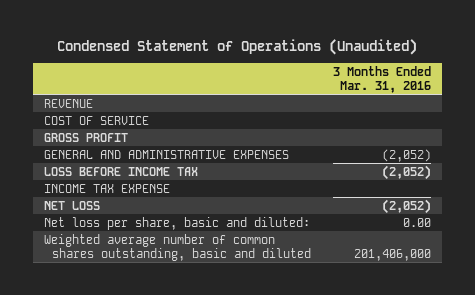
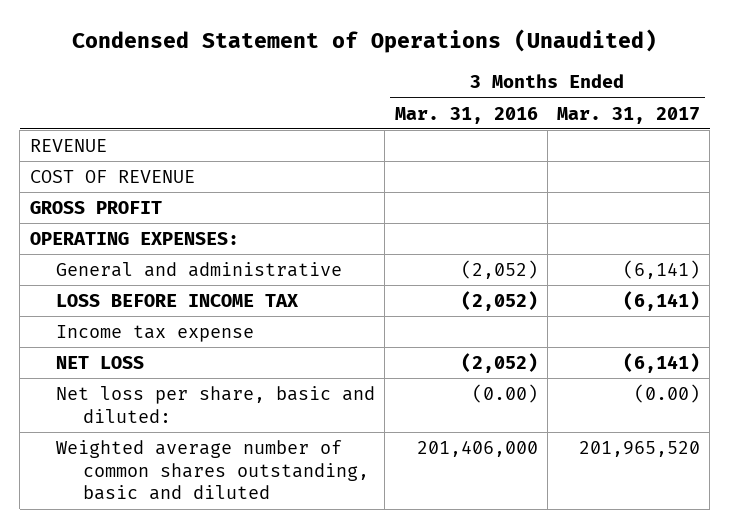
- | 3 Months Ended Mar. 31, 2016
+ | 3 Months Ended Mar. 31, 2016 | 3 Months Ended Mar. 31, 2017
- COST OF SERVICE
+ COST OF REVENUE
- GENERAL AND ADMINISTRATIVE EXPENSES | (2,052)
+ OPERATING EXPENSES:
+ General and administrative | (2,052) | (6,141)
- INCOME TAX EXPENSE
+ Income tax expense
- Net loss per share, basic and diluted: | 0.00
+ Net loss per share, basic and diluted: | (0.00) | (0.00)

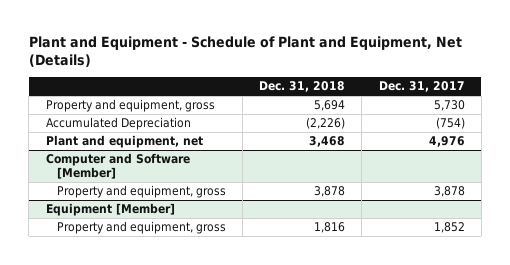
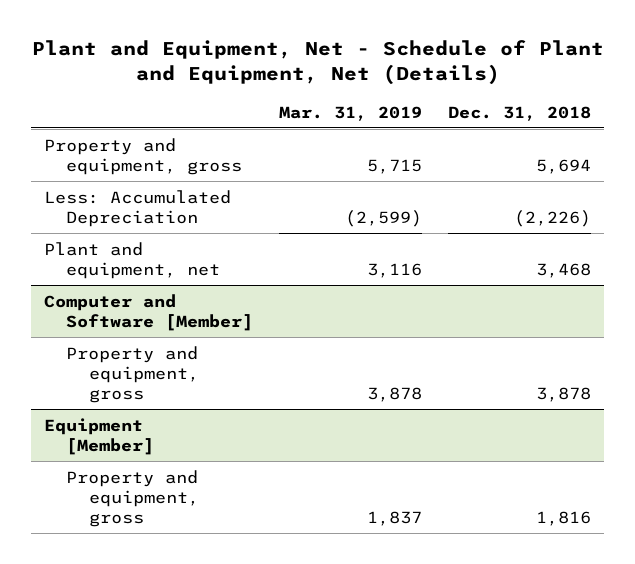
- Plant and Equipment - Schedule of Plant and Equipment, Net (Details)
+ Plant and Equipment, Net - Schedule of Plant and Equipment, Net (Details)
- | Dec. 31, 2018 | Dec. 31, 2017
+ | Mar. 31, 2019 | Dec. 31, 2018
- Accumulated Depreciation | (2,226) | (754)
+ Less: Accumulated Depreciation | (2,599) | (2,226)

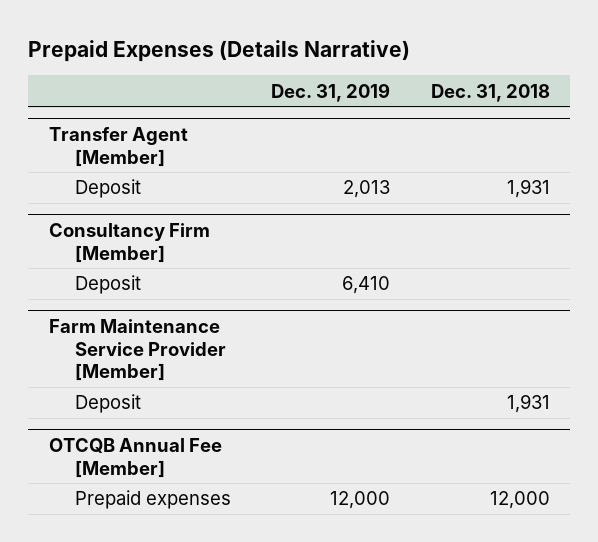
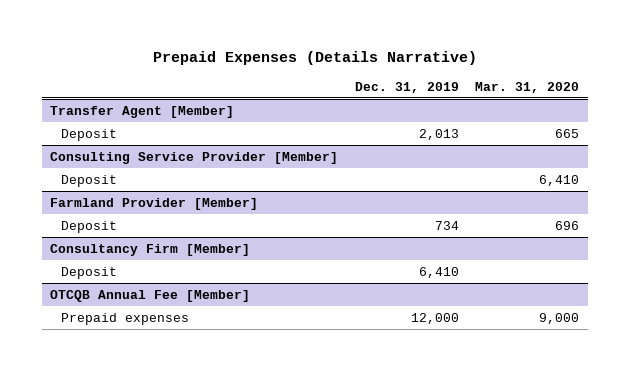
- | Dec. 31, 2019 | Dec. 31, 2018
+ | Dec. 31, 2019 | Mar. 31, 2020
+ Consulting Service Provider [Member]
+ Deposit | | 6,410
+ Farmland Provider [Member]
+ Deposit | 734 | 696
- Farm Maintenance Service Provider [Member]
- Deposit | | 1,931

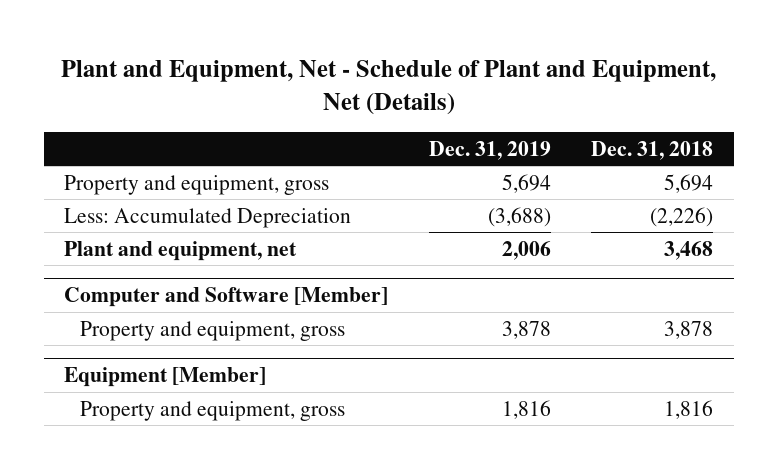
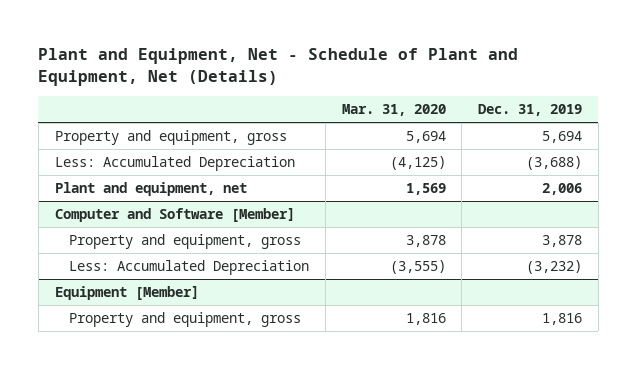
- | Dec. 31, 2019 | Dec. 31, 2018
+ | Mar. 31, 2020 | Dec. 31, 2019
@ Computer and Software [Member]
+ Less: Accumulated Depreciation | (3,555) | (3,232)

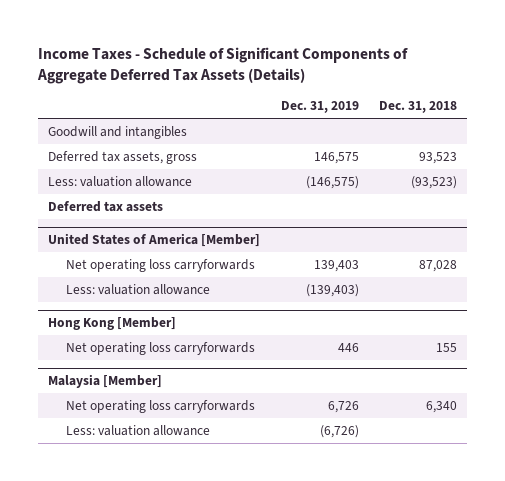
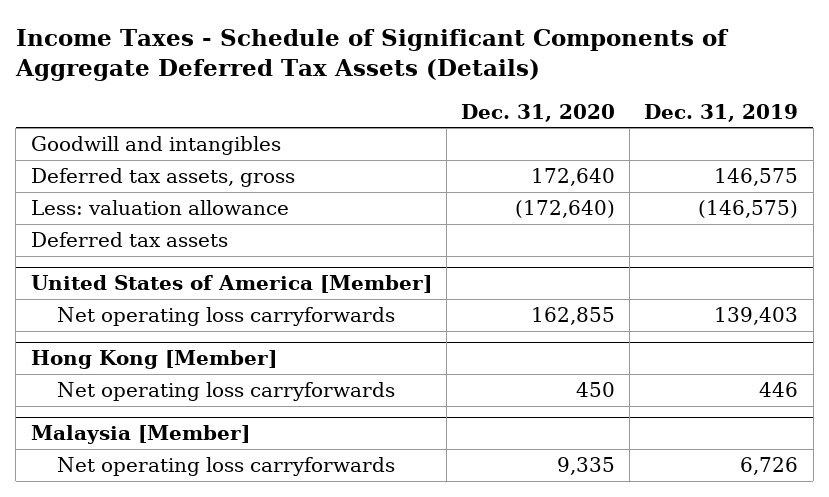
- | Dec. 31, 2019 | Dec. 31, 2018
+ | Dec. 31, 2020 | Dec. 31, 2019
@ United States of America [Member]
- Less: valuation allowance | (139,403) |
@ Malaysia [Member]
- Less: valuation allowance | (6,726) |

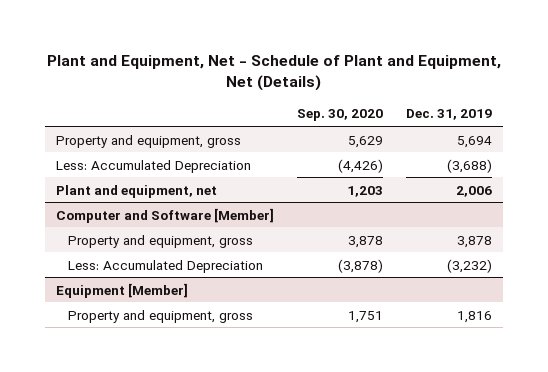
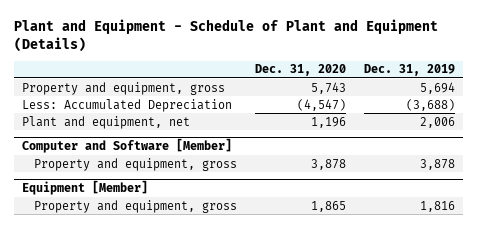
- Plant and Equipment, Net - Schedule of Plant and Equipment, Net (Details)
+ Plant and Equipment - Schedule of Plant and Equipment (Details)
- | Sep. 30, 2020 | Dec. 31, 2019
+ | Dec. 31, 2020 | Dec. 31, 2019
@ Computer and Software [Member]
- Less: Accumulated Depreciation | (3,878) | (3,232)

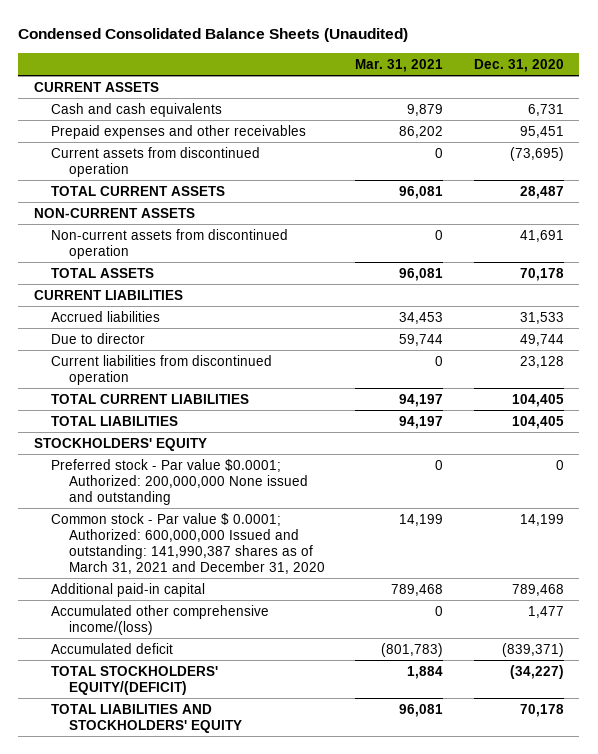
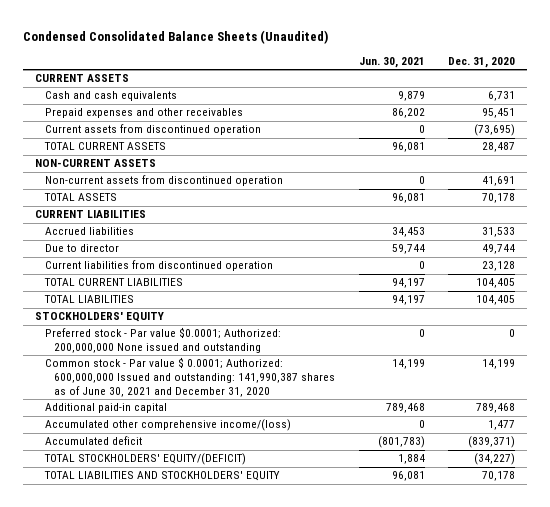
- | Mar. 31, 2021 | Dec. 31, 2020
+ | Jun. 30, 2021 | Dec. 31, 2020
- Common stock - Par value $ 0.0001; Authorized: 600,000,000 Issued and outstanding: 141,990,387 shares as of March 31, 2021 and December 31, 2020 | 14,199 | 14,199
+ Common stock - Par value $ 0.0001; Authorized: 600,000,000 Issued and outstanding: 141,990,387 shares as of June 30, 2021 and December 31, 2020 | 14,199 | 14,199

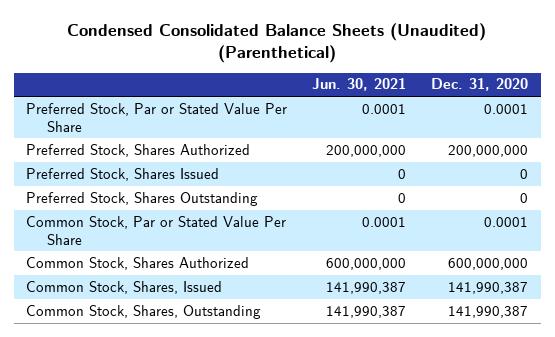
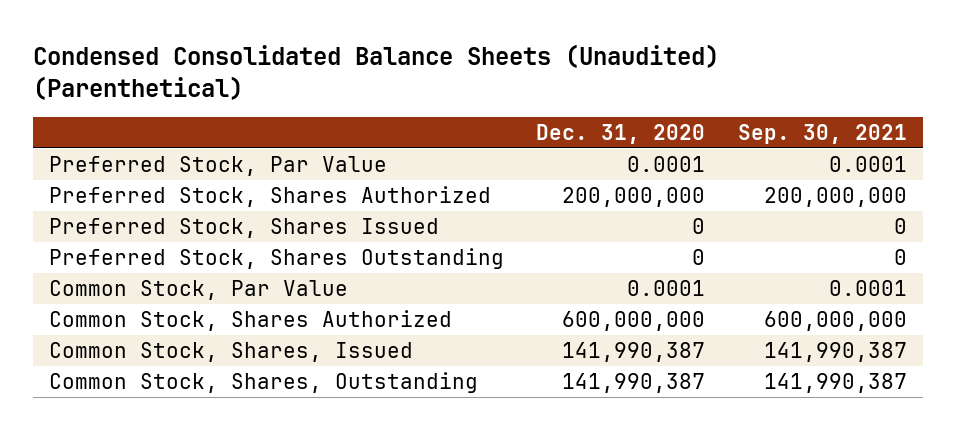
- | Jun. 30, 2021 | Dec. 31, 2020
+ | Dec. 31, 2020 | Sep. 30, 2021
- Preferred Stock, Par or Stated Value Per Share | 0.0001 | 0.0001
+ Preferred Stock, Par Value | 0.0001 | 0.0001
- Common Stock, Par or Stated Value Per Share | 0.0001 | 0.0001
+ Common Stock, Par Value | 0.0001 | 0.0001

